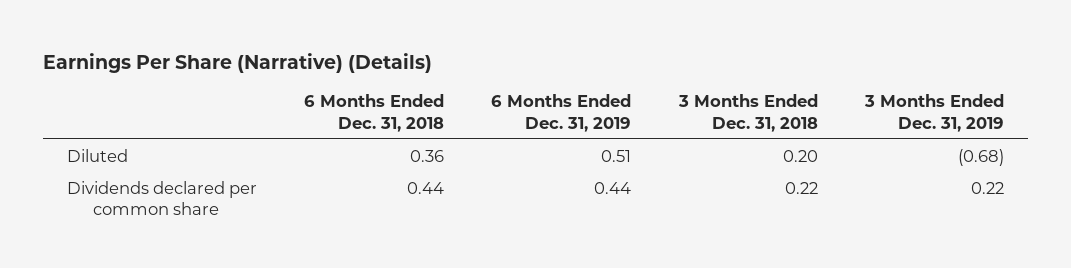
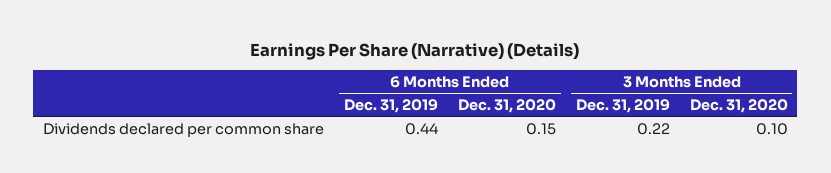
- | 6 Months Ended Dec. 31, 2018 | 6 Months Ended Dec. 31, 2019 | 3 Months Ended Dec. 31, 2018 | 3 Months Ended Dec. 31, 2019
+ | 6 Months Ended Dec. 31, 2019 | 6 Months Ended Dec. 31, 2020 | 3 Months Ended Dec. 31, 2019 | 3 Months Ended Dec. 31, 2020
- Diluted | 0.36 | 0.51 | 0.20 | (0.68)

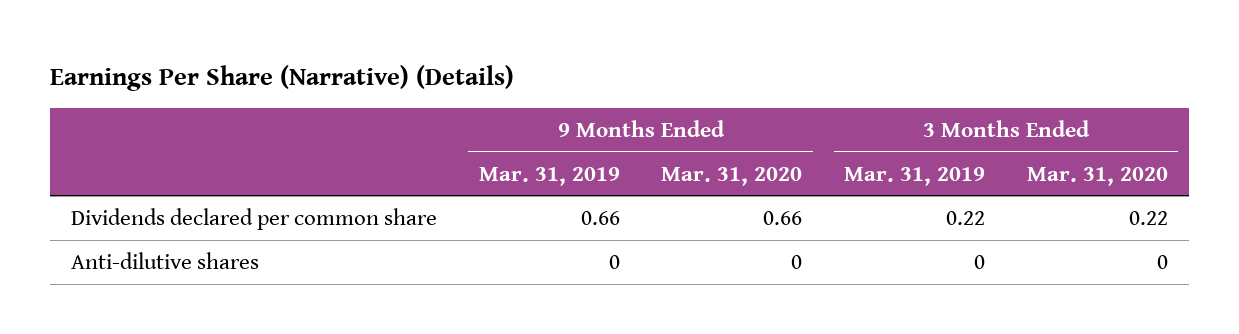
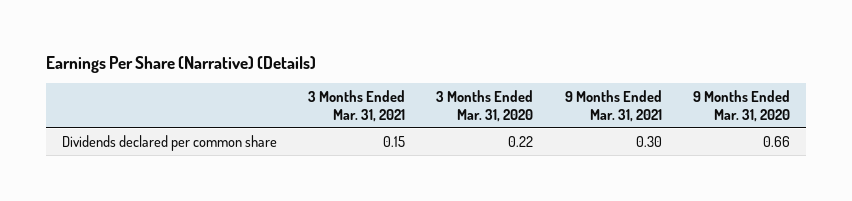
- | 9 Months Ended Mar. 31, 2019 | 9 Months Ended Mar. 31, 2020 | 3 Months Ended Mar. 31, 2019 | 3 Months Ended Mar. 31, 2020
+ | 3 Months Ended Mar. 31, 2021 | 3 Months Ended Mar. 31, 2020 | 9 Months Ended Mar. 31, 2021 | 9 Months Ended Mar. 31, 2020
- Anti-dilutive shares | 0 | 0 | 0 | 0

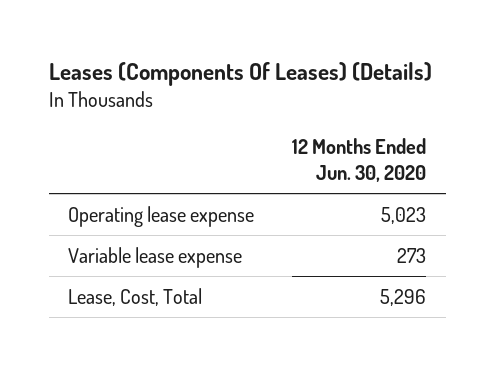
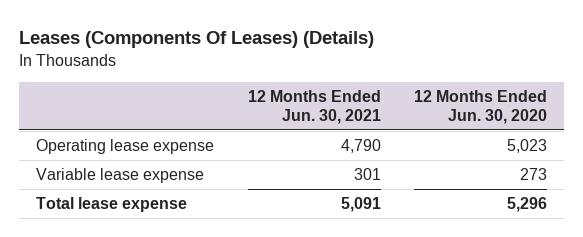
- | 12 Months Ended Jun. 30, 2020
+ | 12 Months Ended Jun. 30, 2021 | 12 Months Ended Jun. 30, 2020
- Lease, Cost, Total | 5,296
+ Total lease expense | 5,091 | 5,296

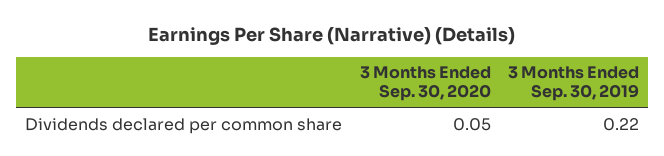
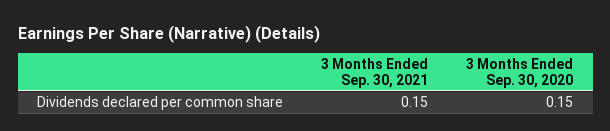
- | 3 Months Ended Sep. 30, 2020 | 3 Months Ended Sep. 30, 2019
+ | 3 Months Ended Sep. 30, 2021 | 3 Months Ended Sep. 30, 2020
- Dividends declared per common share | 0.05 | 0.22
+ Dividends declared per common share | 0.15 | 0.15

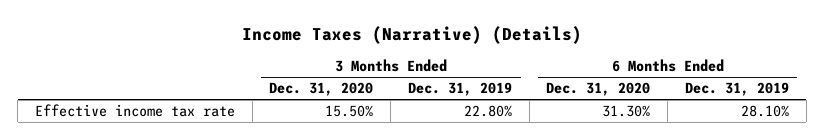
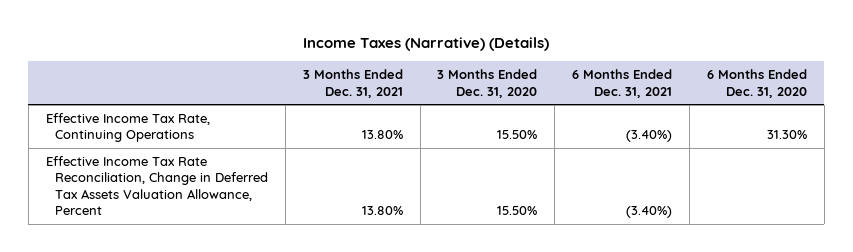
- | 3 Months Ended Dec. 31, 2020 | 3 Months Ended Dec. 31, 2019 | 6 Months Ended Dec. 31, 2020 | 6 Months Ended Dec. 31, 2019
+ | 3 Months Ended Dec. 31, 2021 | 3 Months Ended Dec. 31, 2020 | 6 Months Ended Dec. 31, 2021 | 6 Months Ended Dec. 31, 2020
- Effective income tax rate | 15.50% | 22.80% | 31.30% | 28.10%
+ Effective Income Tax Rate, Continuing Operations | 13.80% | 15.50% | (3.40%) | 31.30%
+ Effective Income Tax Rate Reconciliation, Change in Deferred Tax Assets Valuation Allowance, Percent | 13.80% | 15.50% | (3.40%) |

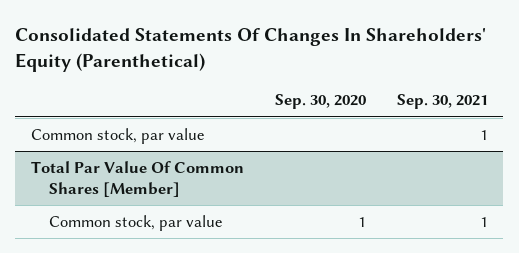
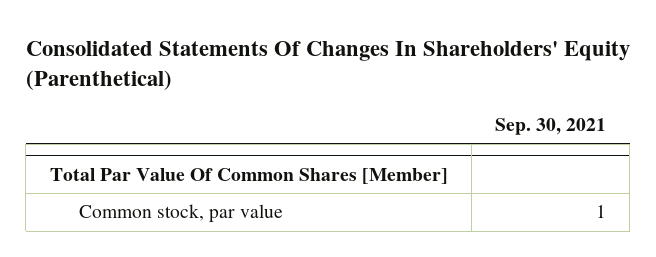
- | Sep. 30, 2020 | Sep. 30, 2021
+ | Sep. 30, 2021
- Common stock, par value | | 1

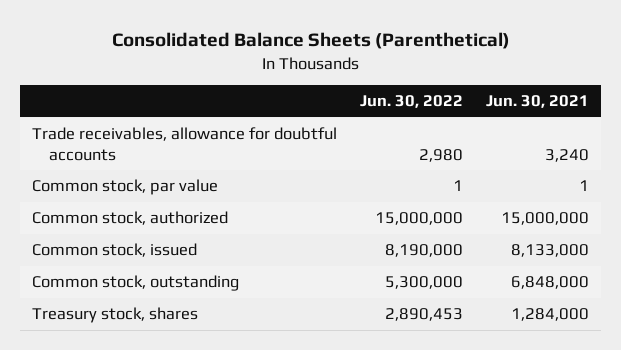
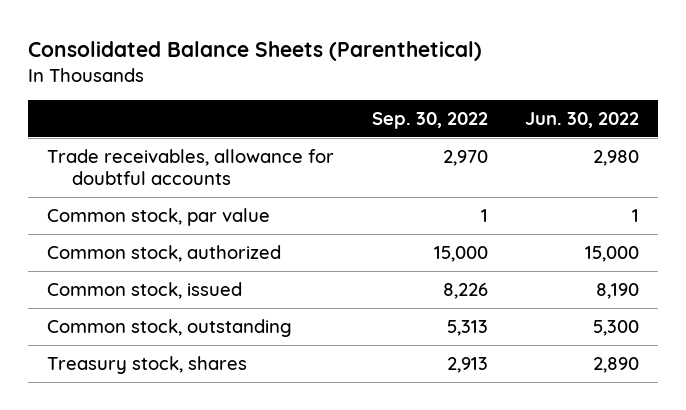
- | Jun. 30, 2022 | Jun. 30, 2021
+ | Sep. 30, 2022 | Jun. 30, 2022
- Common stock, authorized | 15,000,000 | 15,000,000
- Common stock, issued | 8,190,000 | 8,133,000
- Common stock, outstanding | 5,300,000 | 6,848,000
- Treasury stock, shares | 2,890,453 | 1,284,000
+ Common stock, authorized | 15,000 | 15,000
+ Common stock, issued | 8,226 | 8,190
+ Common stock, outstanding | 5,313 | 5,300
+ Treasury stock, shares | 2,913 | 2,890

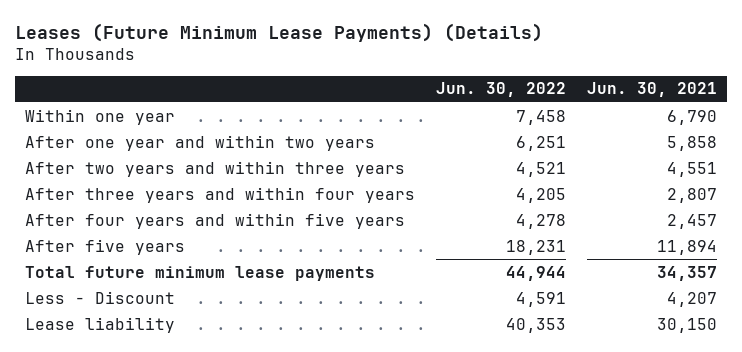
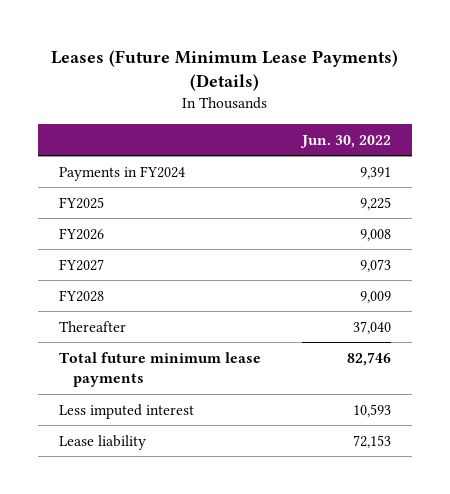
- | Jun. 30, 2022 | Jun. 30, 2021
+ | Jun. 30, 2022
- Within one year | 7,458 | 6,790
- After one year and within two years | 6,251 | 5,858
- After two years and within three years | 4,521 | 4,551
- After three years and within four years | 4,205 | 2,807
- After four years and within five years | 4,278 | 2,457
- After five years | 18,231 | 11,894
- Total future minimum lease payments | 44,944 | 34,357
- Less - Discount | 4,591 | 4,207
- Lease liability | 40,353 | 30,150
+ Payments in FY2024 | 9,391
+ FY2025 | 9,225
+ FY2026 | 9,008
+ FY2027 | 9,073
+ FY2028 | 9,009
+ Thereafter | 37,040
+ Total future minimum lease payments | 82,746
+ Less imputed interest | 10,593
+ Lease liability | 72,153

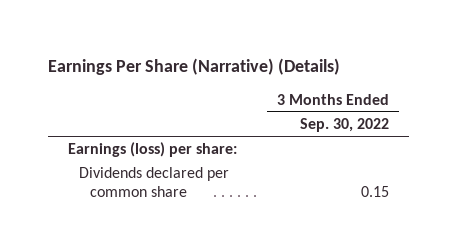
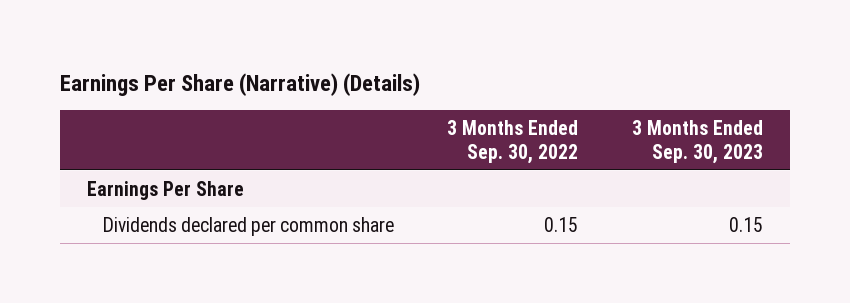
- | 3 Months Ended Sep. 30, 2022
+ | 3 Months Ended Sep. 30, 2022 | 3 Months Ended Sep. 30, 2023
- Earnings (loss) per share:
+ Earnings Per Share

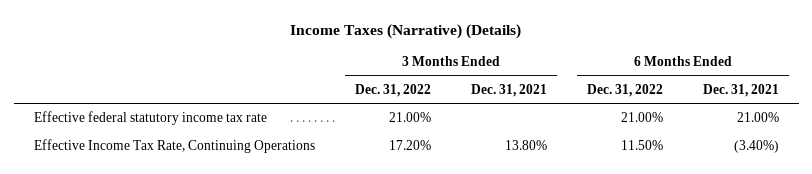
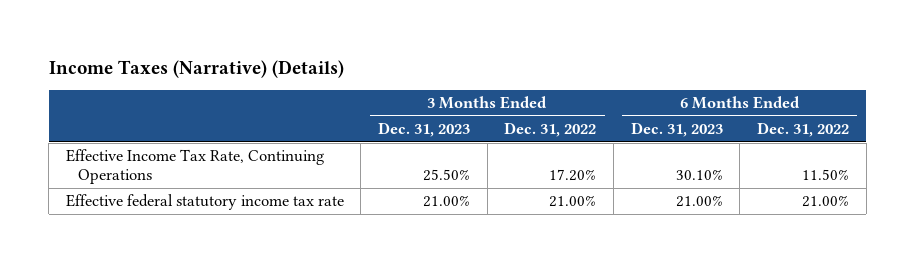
- | 3 Months Ended Dec. 31, 2022 | 3 Months Ended Dec. 31, 2021 | 6 Months Ended Dec. 31, 2022 | 6 Months Ended Dec. 31, 2021
+ | 3 Months Ended Dec. 31, 2023 | 3 Months Ended Dec. 31, 2022 | 6 Months Ended Dec. 31, 2023 | 6 Months Ended Dec. 31, 2022
moved down: Effective federal statutory income tax rate | 21.00% | 21.00% | 21.00% | 21.00%

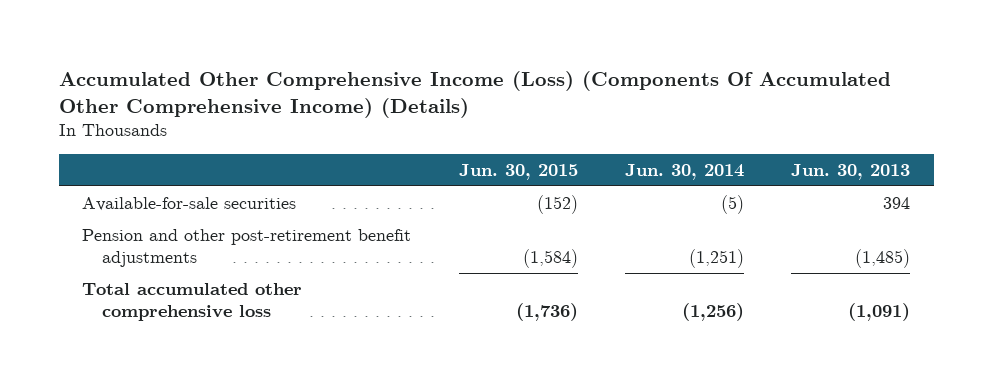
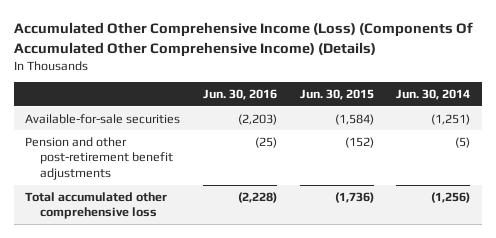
- | Jun. 30, 2015 | Jun. 30, 2014 | Jun. 30, 2013
+ | Jun. 30, 2016 | Jun. 30, 2015 | Jun. 30, 2014
- Available-for-sale securities | (152) | (5) | 394
- Pension and other post-retirement benefit adjustments | (1,584) | (1,251) | (1,485)
+ Available-for-sale securities | (2,203) | (1,584) | (1,251)
+ Pension and other post-retirement benefit adjustments | (25) | (152) | (5)

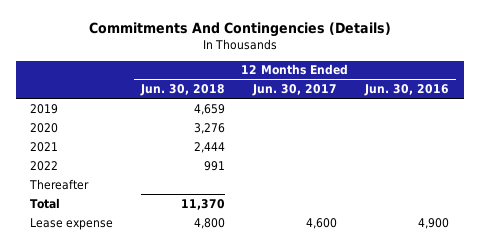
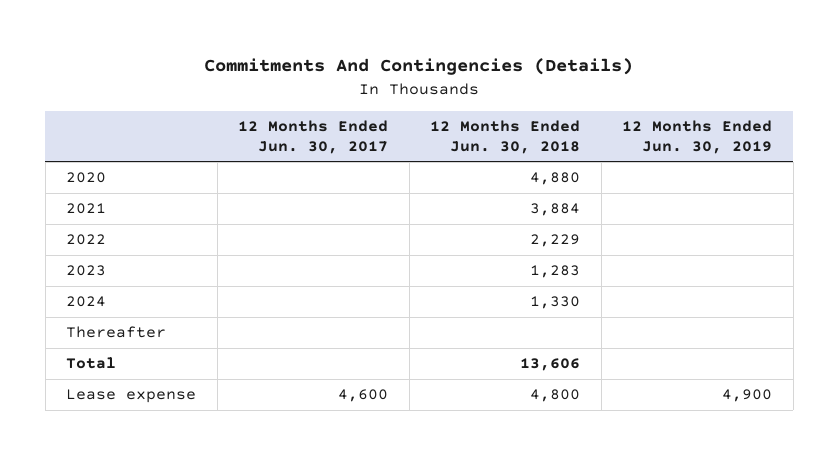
- | 12 Months Ended Jun. 30, 2018 | 12 Months Ended Jun. 30, 2017 | 12 Months Ended Jun. 30, 2016
+ | 12 Months Ended Jun. 30, 2017 | 12 Months Ended Jun. 30, 2018 | 12 Months Ended Jun. 30, 2019
- 2019 | 4,659 | |
- 2020 | 3,276 | |
- 2021 | 2,444 | |
- 2022 | 991 | |
+ 2020 | | 4,880 |
+ 2021 | | 3,884 |
+ 2022 | | 2,229 |
+ 2023 | | 1,283 |
+ 2024 | | 1,330 |
- Total | 11,370 | |
+ Total | | 13,606 |

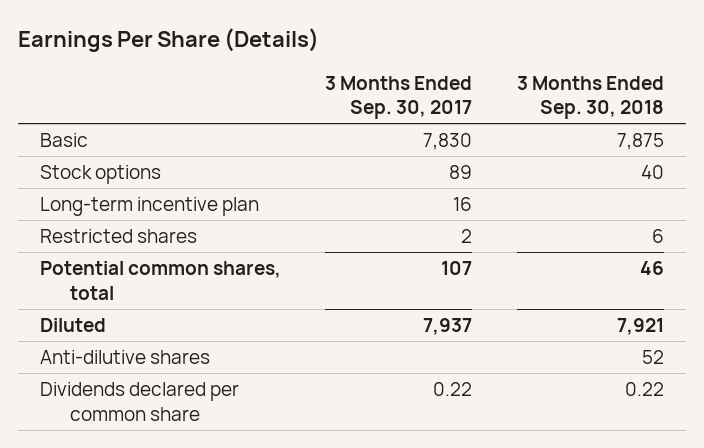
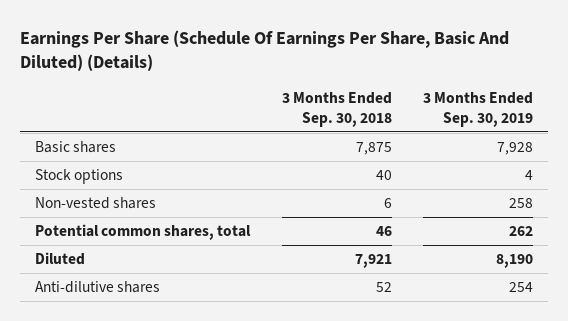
- Earnings Per Share (Details)
+ Earnings Per Share (Schedule Of Earnings Per Share, Basic And Diluted) (Details)
- | 3 Months Ended Sep. 30, 2017 | 3 Months Ended Sep. 30, 2018
+ | 3 Months Ended Sep. 30, 2018 | 3 Months Ended Sep. 30, 2019
- Basic | 7,830 | 7,875
+ Basic shares | 7,875 | 7,928
- Long-term incentive plan | 16 |
- Restricted shares | 2 | 6
+ Non-vested shares | 6 | 258
- Dividends declared per common share | 0.22 | 0.22

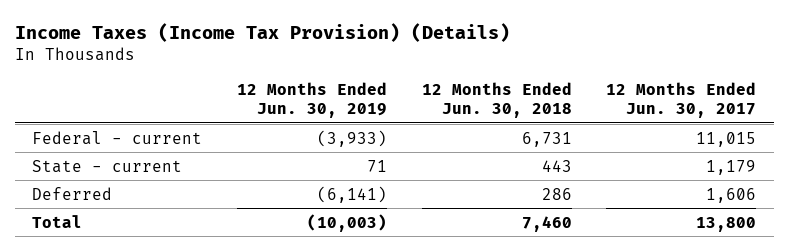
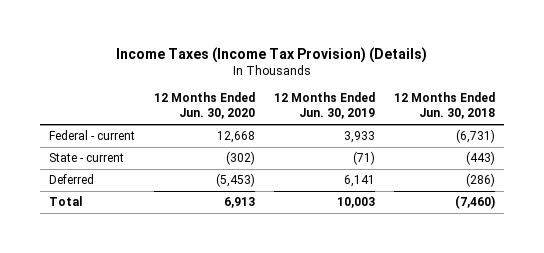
- | 12 Months Ended Jun. 30, 2019 | 12 Months Ended Jun. 30, 2018 | 12 Months Ended Jun. 30, 2017
+ | 12 Months Ended Jun. 30, 2020 | 12 Months Ended Jun. 30, 2019 | 12 Months Ended Jun. 30, 2018
- Federal - current | (3,933) | 6,731 | 11,015
- State - current | 71 | 443 | 1,179
- Deferred | (6,141) | 286 | 1,606
- Total | (10,003) | 7,460 | 13,800
+ Federal - current | 12,668 | 3,933 | (6,731)
+ State - current | (302) | (71) | (443)
+ Deferred | (5,453) | 6,141 | (286)
+ Total | 6,913 | 10,003 | (7,460)

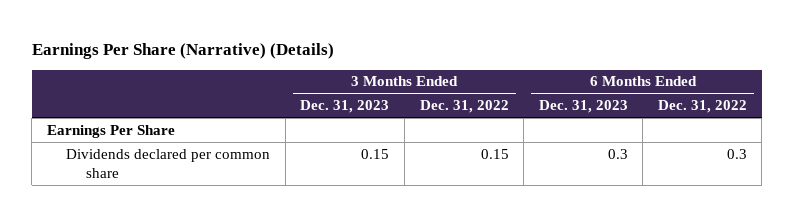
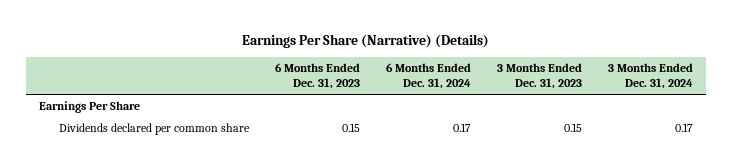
- | 3 Months Ended Dec. 31, 2023 | 3 Months Ended Dec. 31, 2022 | 6 Months Ended Dec. 31, 2023 | 6 Months Ended Dec. 31, 2022
+ | 6 Months Ended Dec. 31, 2023 | 6 Months Ended Dec. 31, 2024 | 3 Months Ended Dec. 31, 2023 | 3 Months Ended Dec. 31, 2024
- Dividends declared per common share | 0.15 | 0.15 | 0.3 | 0.3
+ Dividends declared per common share | 0.15 | 0.17 | 0.15 | 0.17

